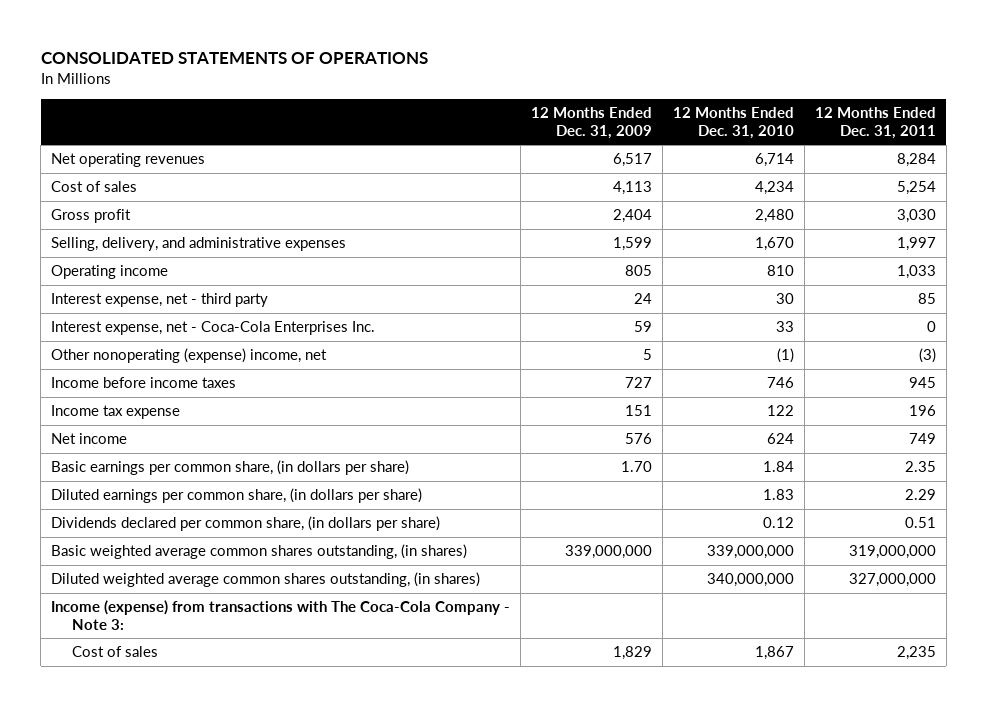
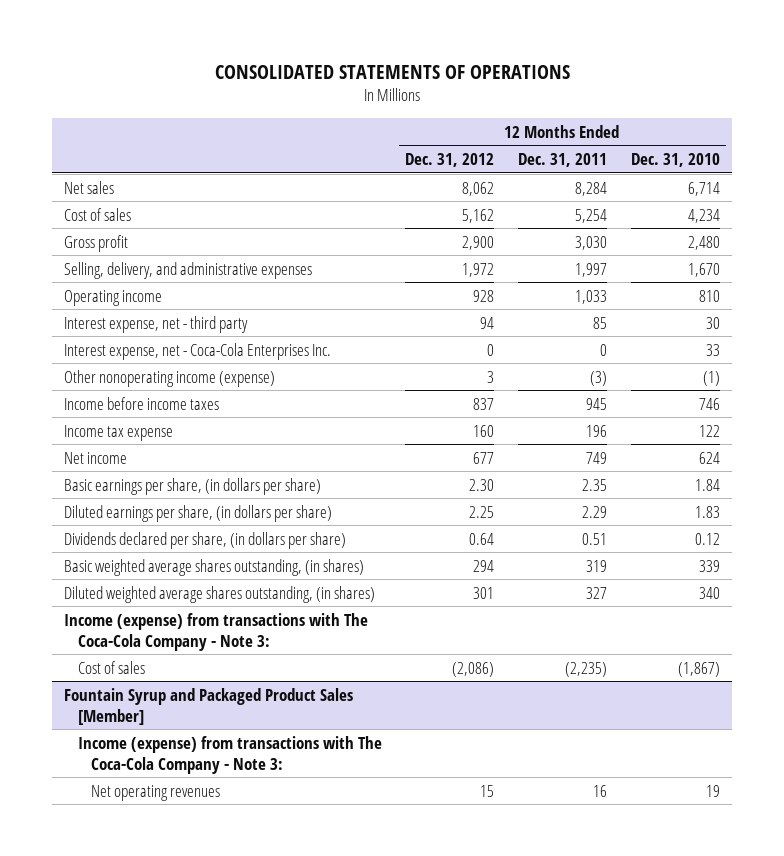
- | 12 Months Ended Dec. 31, 2009 | 12 Months Ended Dec. 31, 2010 | 12 Months Ended Dec. 31, 2011
+ | 12 Months Ended Dec. 31, 2012 | 12 Months Ended Dec. 31, 2011 | 12 Months Ended Dec. 31, 2010
- Net operating revenues | 6,517 | 6,714 | 8,284
+ Net sales | 8,062 | 8,284 | 6,714
- Other nonoperating (expense) income, net | 5 | (1) | (3)
+ Other nonoperating income (expense) | 3 | (3) | (1)
- Basic earnings per common share, (in dollars per share) | 1.70 | 1.84 | 2.35
- Diluted earnings per common share, (in dollars per share) | | 1.83 | 2.29
- Dividends declared per common share, (in dollars per share) | | 0.12 | 0.51
- Basic weighted average common shares outstanding, (in shares) | 339,000,000 | 339,000,000 | 319,000,000
- Diluted weighted average common shares outstanding, (in shares) | | 340,000,000 | 327,000,000
+ Basic earnings per share, (in dollars per share) | 2.30 | 2.35 | 1.84
+ Diluted earnings per share, (in dollars per share) | 2.25 | 2.29 | 1.83
+ Dividends declared per share, (in dollars per share) | 0.64 | 0.51 | 0.12
+ Basic weighted average shares outstanding, (in shares) | 294 | 319 | 339
+ Diluted weighted average shares outstanding, (in shares) | 301 | 327 | 340
- Cost of sales | 1,829 | 1,867 | 2,235
+ Cost of sales | (2,086) | (2,235) | (1,867)
+ Fountain Syrup and Packaged Product Sales [Member]
+ Income (expense) from transactions with The Coca-Cola Company - Note 3:
+ Net operating revenues | 15 | 16 | 19

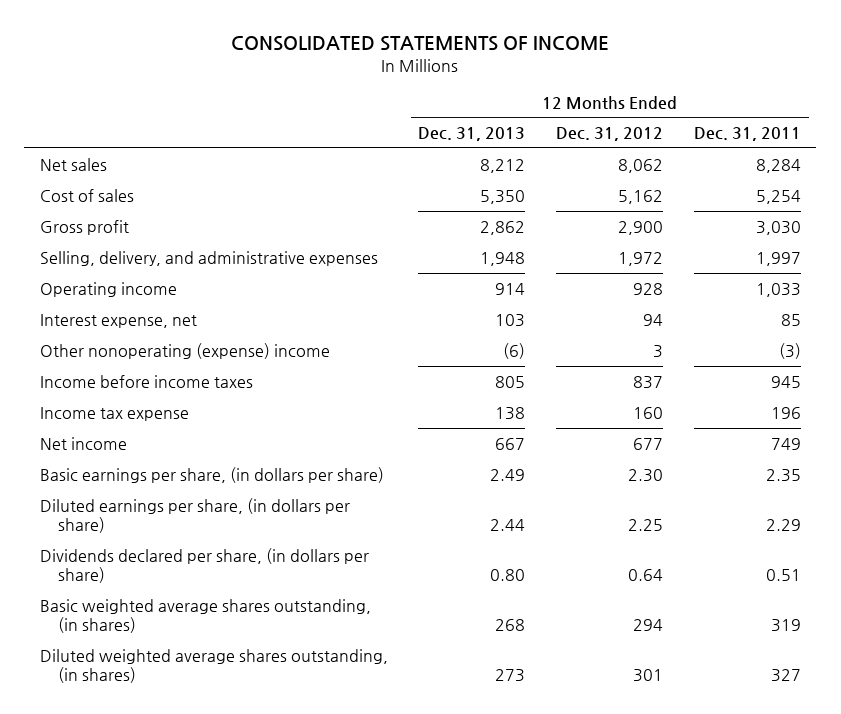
- CONSOLIDATED STATEMENTS OF OPERATIONS
+ CONSOLIDATED STATEMENTS OF INCOME
- | 12 Months Ended Dec. 31, 2012 | 12 Months Ended Dec. 31, 2011 | 12 Months Ended Dec. 31, 2010
+ | 12 Months Ended Dec. 31, 2013 | 12 Months Ended Dec. 31, 2012 | 12 Months Ended Dec. 31, 2011
- Interest expense, net - third party | 94 | 85 | 30
- Interest expense, net - Coca-Cola Enterprises Inc. | 0 | 0 | 33
- Other nonoperating income (expense) | 3 | (3) | (1)
+ Interest expense, net | 103 | 94 | 85
+ Other nonoperating (expense) income | (6) | 3 | (3)
- Income (expense) from transactions with The Coca-Cola Company - Note 3:
- Cost of sales | (2,086) | (2,235) | (1,867)
- Fountain Syrup and Packaged Product Sales [Member]
- Income (expense) from transactions with The Coca-Cola Company - Note 3:
- Net operating revenues | 15 | 16 | 19

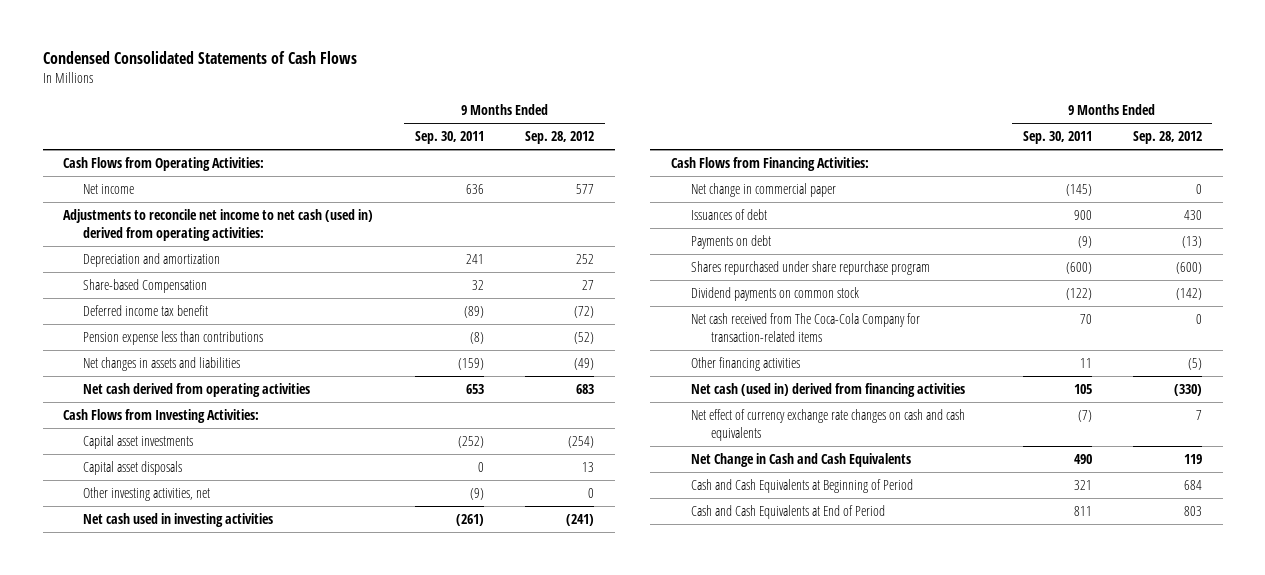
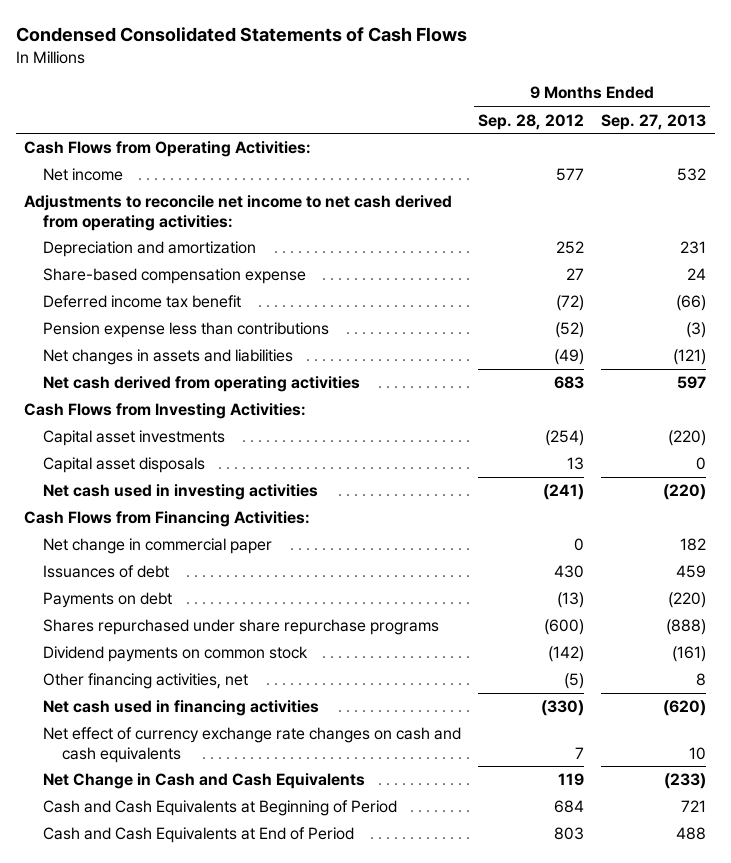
- | 9 Months Ended Sep. 30, 2011 | 9 Months Ended Sep. 28, 2012
+ | 9 Months Ended Sep. 28, 2012 | 9 Months Ended Sep. 27, 2013
- Adjustments to reconcile net income to net cash (used in) derived from operating activities:
+ Adjustments to reconcile net income to net cash derived from operating activities:
- Share-based Compensation | 32 | 27
+ Share-based compensation expense | 27 | 24
- Other investing activities, net | (9) | 0
- Shares repurchased under share repurchase program | (600) | (600)
+ Shares repurchased under share repurchase programs | (600) | (888)
- Net cash received from The Coca-Cola Company for transaction-related items | 70 | 0
- Other financing activities | 11 | (5)
- Net cash (used in) derived from financing activities | 105 | (330)
+ Other financing activities, net | (5) | 8
+ Net cash used in financing activities | (330) | (620)

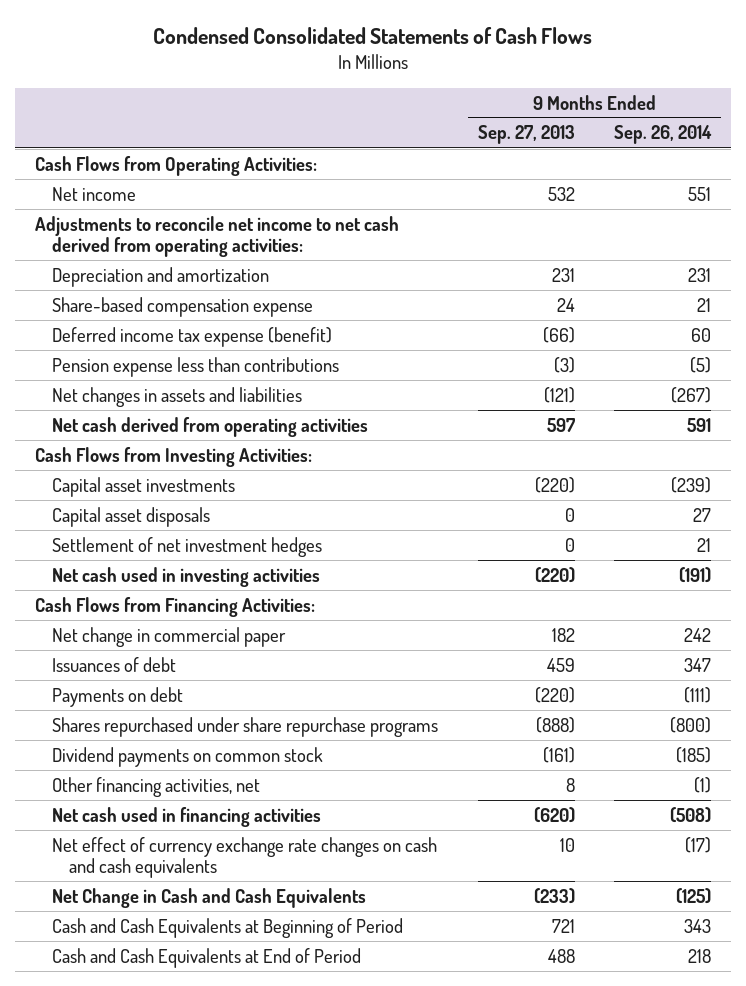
- | 9 Months Ended Sep. 28, 2012 | 9 Months Ended Sep. 27, 2013
+ | 9 Months Ended Sep. 27, 2013 | 9 Months Ended Sep. 26, 2014
- Deferred income tax benefit | (72) | (66)
+ Deferred income tax expense (benefit) | (66) | 60
+ Settlement of net investment hedges | 0 | 21

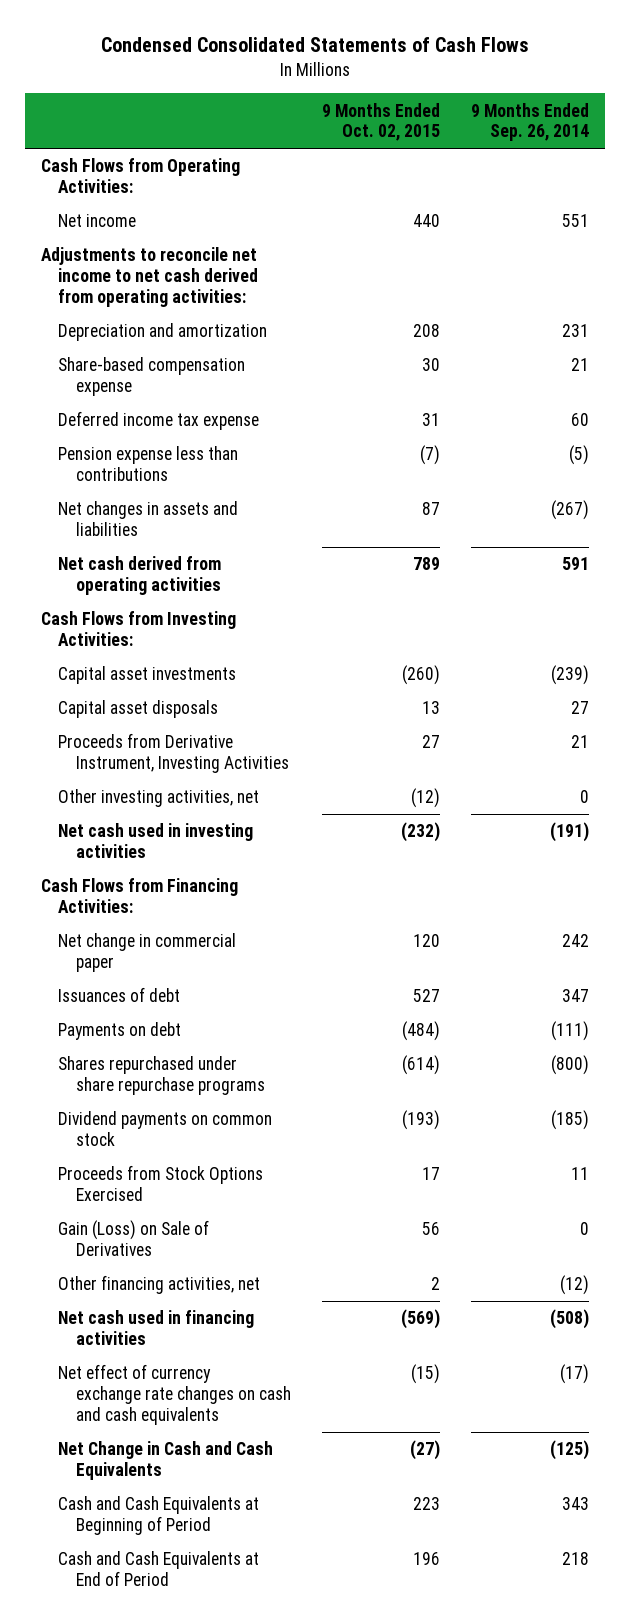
- | 9 Months Ended Sep. 27, 2013 | 9 Months Ended Sep. 26, 2014
+ | 9 Months Ended Oct. 02, 2015 | 9 Months Ended Sep. 26, 2014
- Deferred income tax expense (benefit) | (66) | 60
+ Deferred income tax expense | 31 | 60
- Settlement of net investment hedges | 0 | 21
+ Proceeds from Derivative Instrument, Investing Activities | 27 | 21
+ Other investing activities, net | (12) | 0
- Other financing activities, net | 8 | (1)
+ Proceeds from Stock Options Exercised | 17 | 11
+ Gain (Loss) on Sale of Derivatives | 56 | 0
+ Other financing activities, net | 2 | (12)

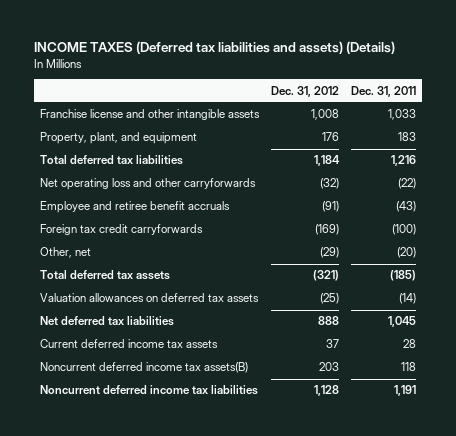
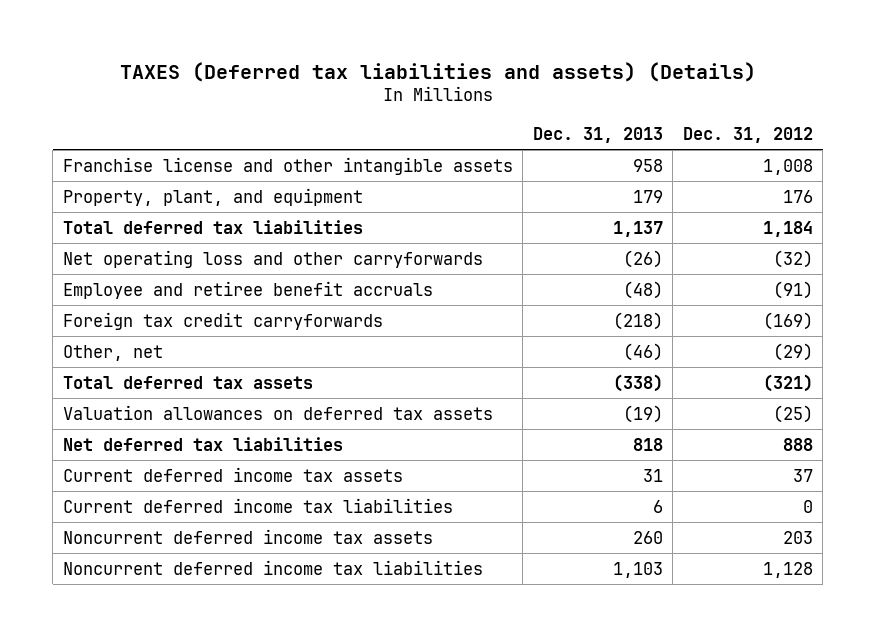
- INCOME TAXES (Deferred tax liabilities and assets) (Details)
+ TAXES (Deferred tax liabilities and assets) (Details)
- | Dec. 31, 2012 | Dec. 31, 2011
+ | Dec. 31, 2013 | Dec. 31, 2012
- Noncurrent deferred income tax assets(B) | 203 | 118
+ Current deferred income tax liabilities | 6 | 0
+ Noncurrent deferred income tax assets | 260 | 203

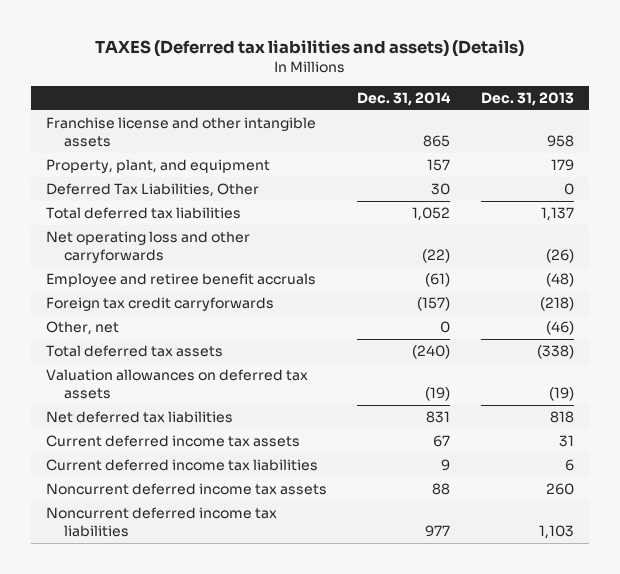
- | Dec. 31, 2013 | Dec. 31, 2012
+ | Dec. 31, 2014 | Dec. 31, 2013
+ Deferred Tax Liabilities, Other | 30 | 0

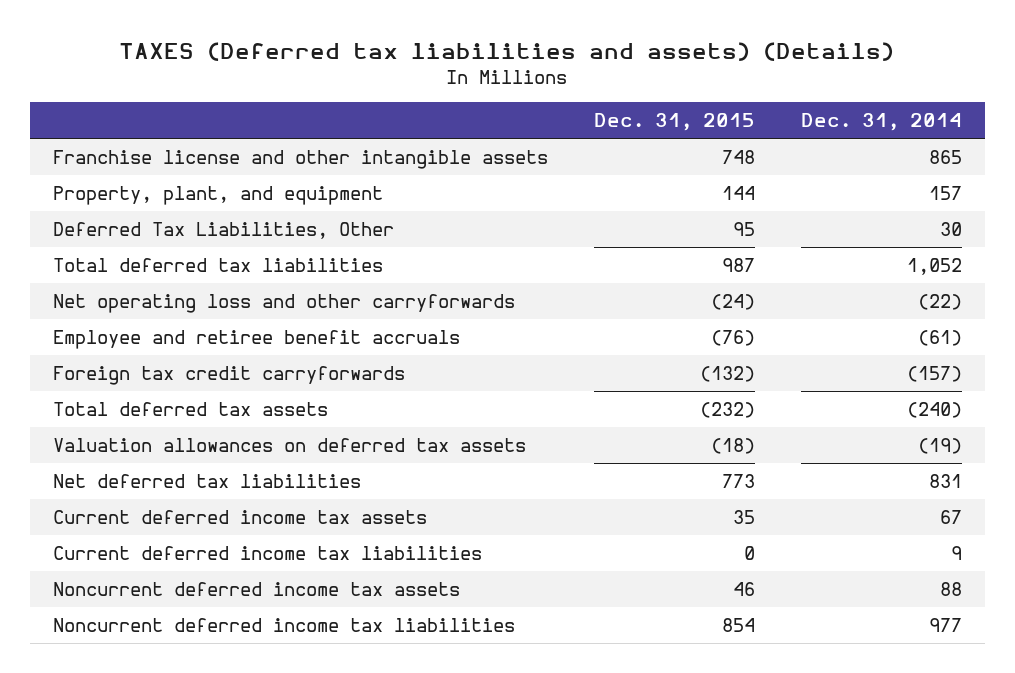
- | Dec. 31, 2014 | Dec. 31, 2013
+ | Dec. 31, 2015 | Dec. 31, 2014
- Other, net | 0 | (46)

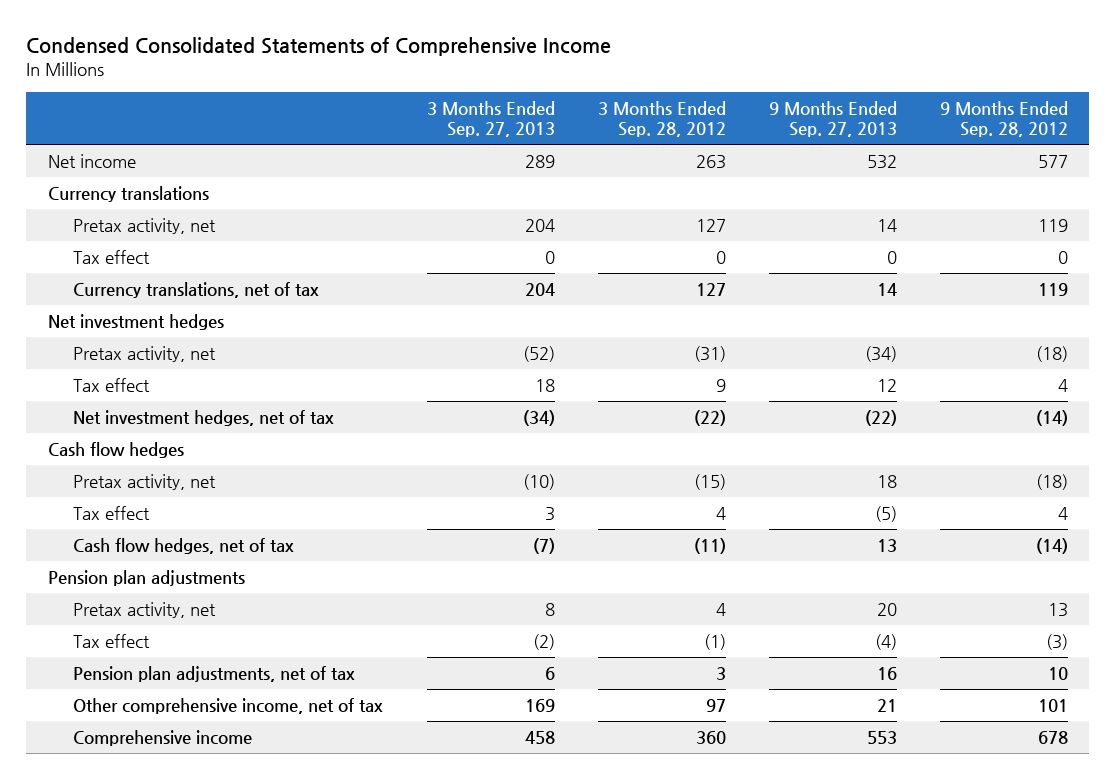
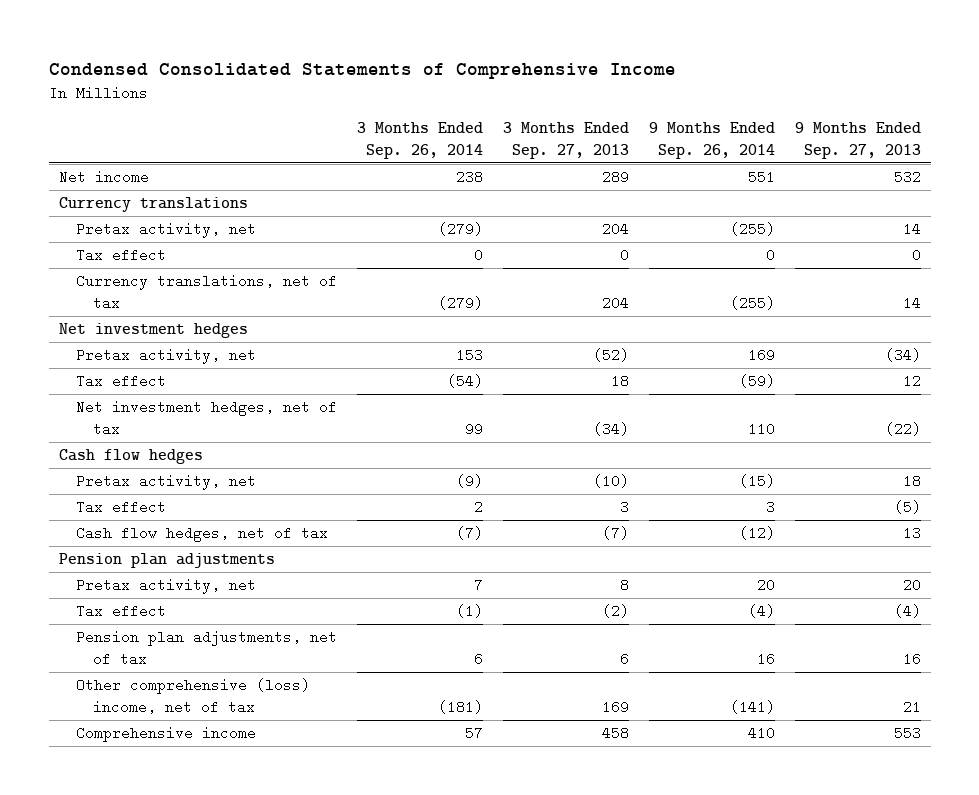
- | 3 Months Ended Sep. 27, 2013 | 3 Months Ended Sep. 28, 2012 | 9 Months Ended Sep. 27, 2013 | 9 Months Ended Sep. 28, 2012
+ | 3 Months Ended Sep. 26, 2014 | 3 Months Ended Sep. 27, 2013 | 9 Months Ended Sep. 26, 2014 | 9 Months Ended Sep. 27, 2013
- Other comprehensive income, net of tax | 169 | 97 | 21 | 101
+ Other comprehensive (loss) income, net of tax | (181) | 169 | (141) | 21

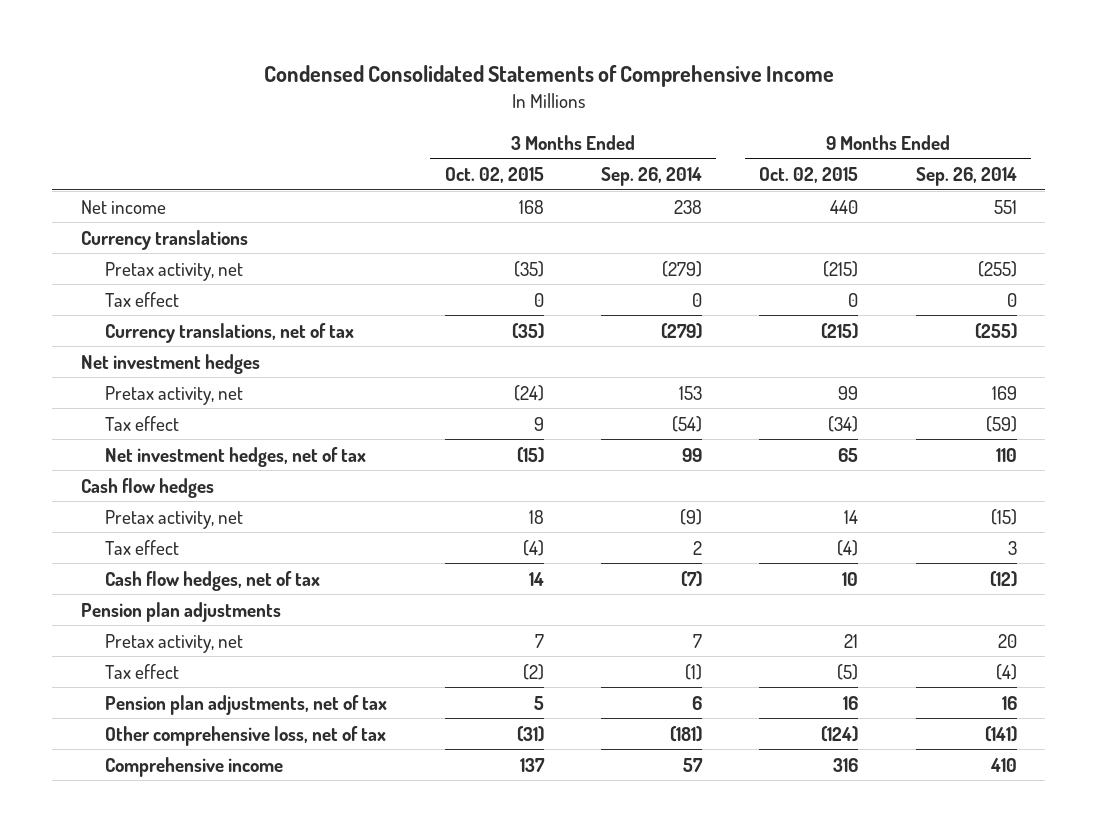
- | 3 Months Ended Sep. 26, 2014 | 3 Months Ended Sep. 27, 2013 | 9 Months Ended Sep. 26, 2014 | 9 Months Ended Sep. 27, 2013
+ | 3 Months Ended Oct. 02, 2015 | 3 Months Ended Sep. 26, 2014 | 9 Months Ended Oct. 02, 2015 | 9 Months Ended Sep. 26, 2014
- Other comprehensive (loss) income, net of tax | (181) | 169 | (141) | 21
+ Other comprehensive loss, net of tax | (31) | (181) | (124) | (141)

